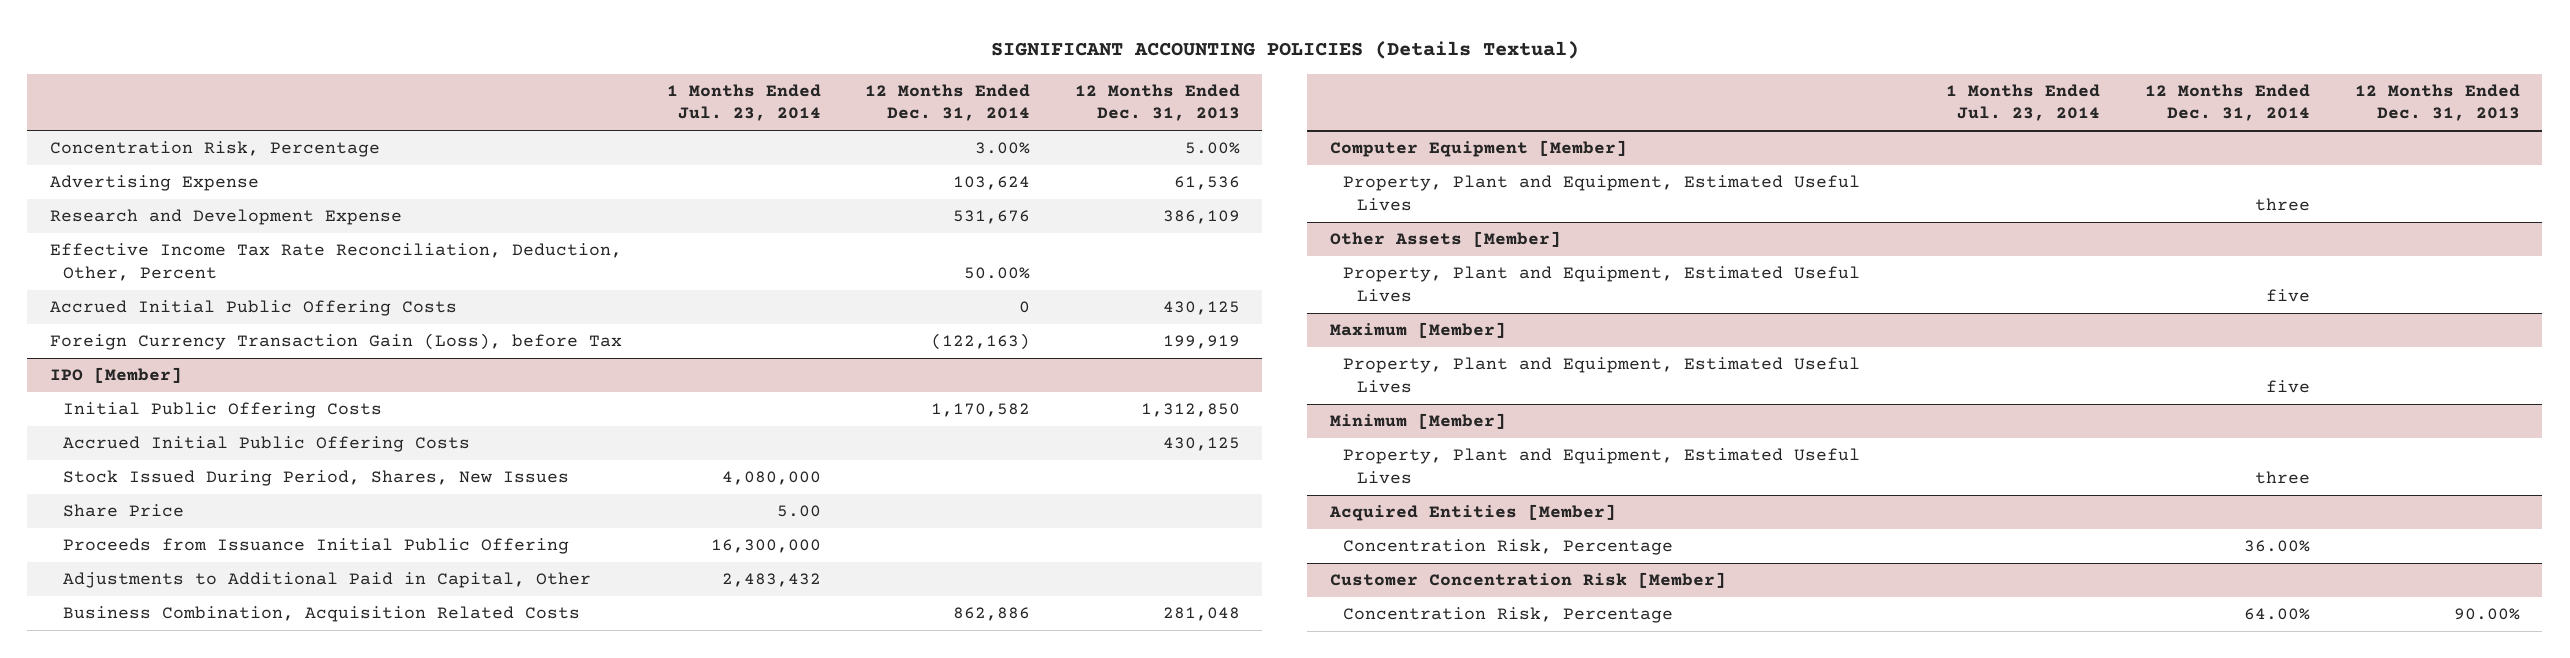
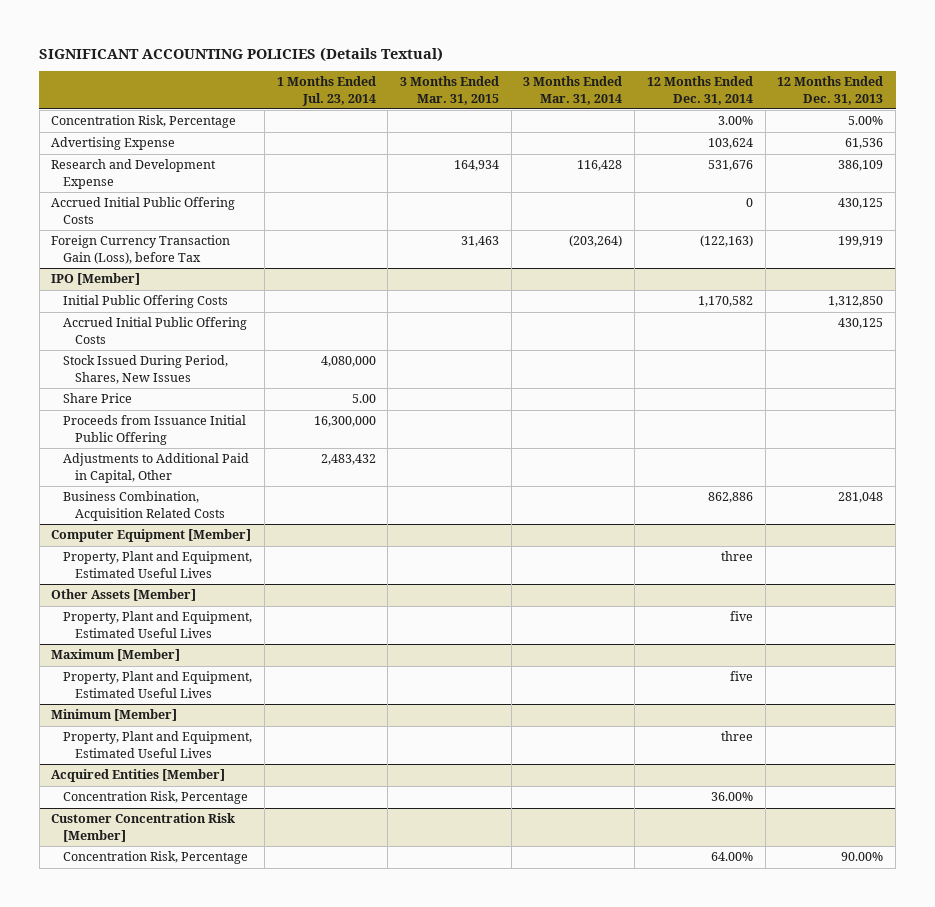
- | 1 Months Ended Jul. 23, 2014 | 12 Months Ended Dec. 31, 2014 | 12 Months Ended Dec. 31, 2013
+ | 1 Months Ended Jul. 23, 2014 | 3 Months Ended Mar. 31, 2015 | 3 Months Ended Mar. 31, 2014 | 12 Months Ended Dec. 31, 2014 | 12 Months Ended Dec. 31, 2013
- Effective Income Tax Rate Reconciliation, Deduction, Other, Percent | | 50.00% |

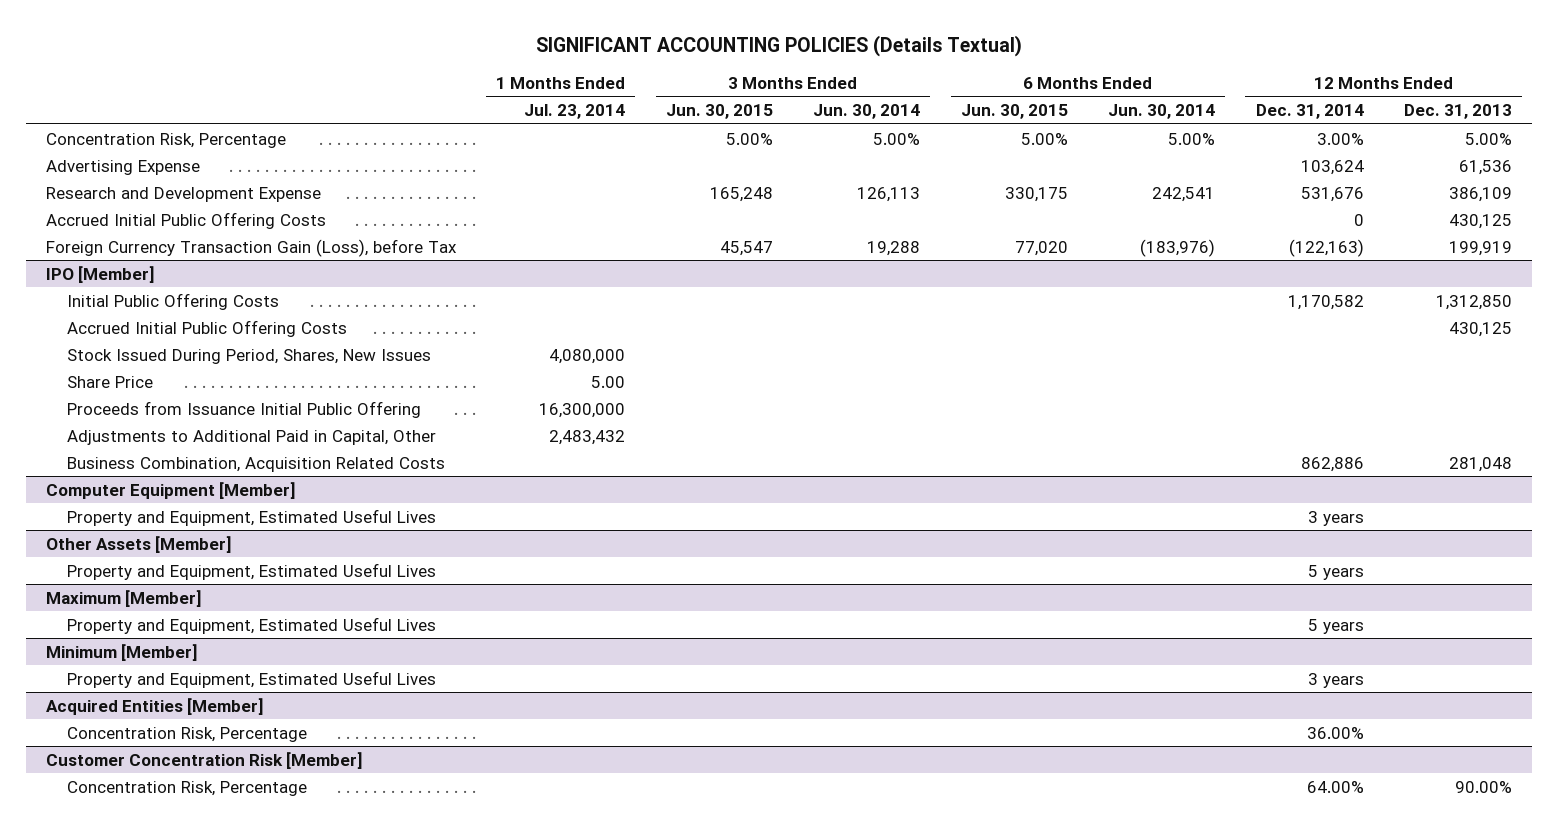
- | 1 Months Ended Jul. 23, 2014 | 3 Months Ended Mar. 31, 2015 | 3 Months Ended Mar. 31, 2014 | 12 Months Ended Dec. 31, 2014 | 12 Months Ended Dec. 31, 2013
+ | 1 Months Ended Jul. 23, 2014 | 3 Months Ended Jun. 30, 2015 | 3 Months Ended Jun. 30, 2014 | 6 Months Ended Jun. 30, 2015 | 6 Months Ended Jun. 30, 2014 | 12 Months Ended Dec. 31, 2014 | 12 Months Ended Dec. 31, 2013
@ Computer Equipment [Member]
- Property, Plant and Equipment, Estimated Useful Lives | | | | three |
+ Property and Equipment, Estimated Useful Lives | | | | | | 3 years |
@ Other Assets [Member]
- Property, Plant and Equipment, Estimated Useful Lives | | | | five |
+ Property and Equipment, Estimated Useful Lives | | | | | | 5 years |
@ Maximum [Member]
- Property, Plant and Equipment, Estimated Useful Lives | | | | five |
+ Property and Equipment, Estimated Useful Lives | | | | | | 5 years |
@ Minimum [Member]
- Property, Plant and Equipment, Estimated Useful Lives | | | | three |
+ Property and Equipment, Estimated Useful Lives | | | | | | 3 years |

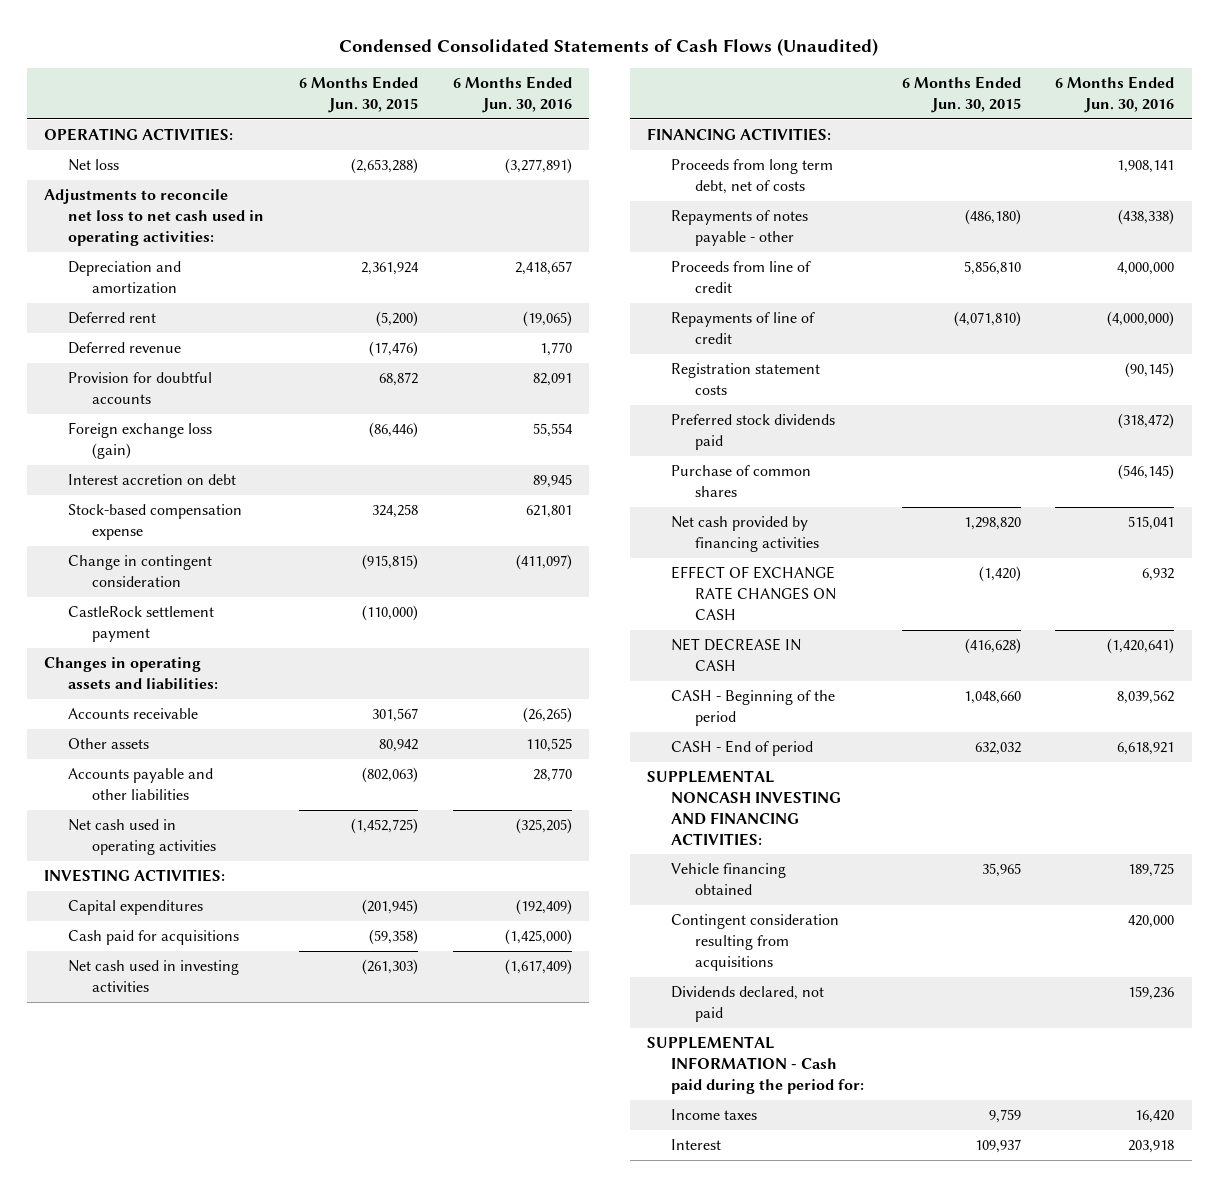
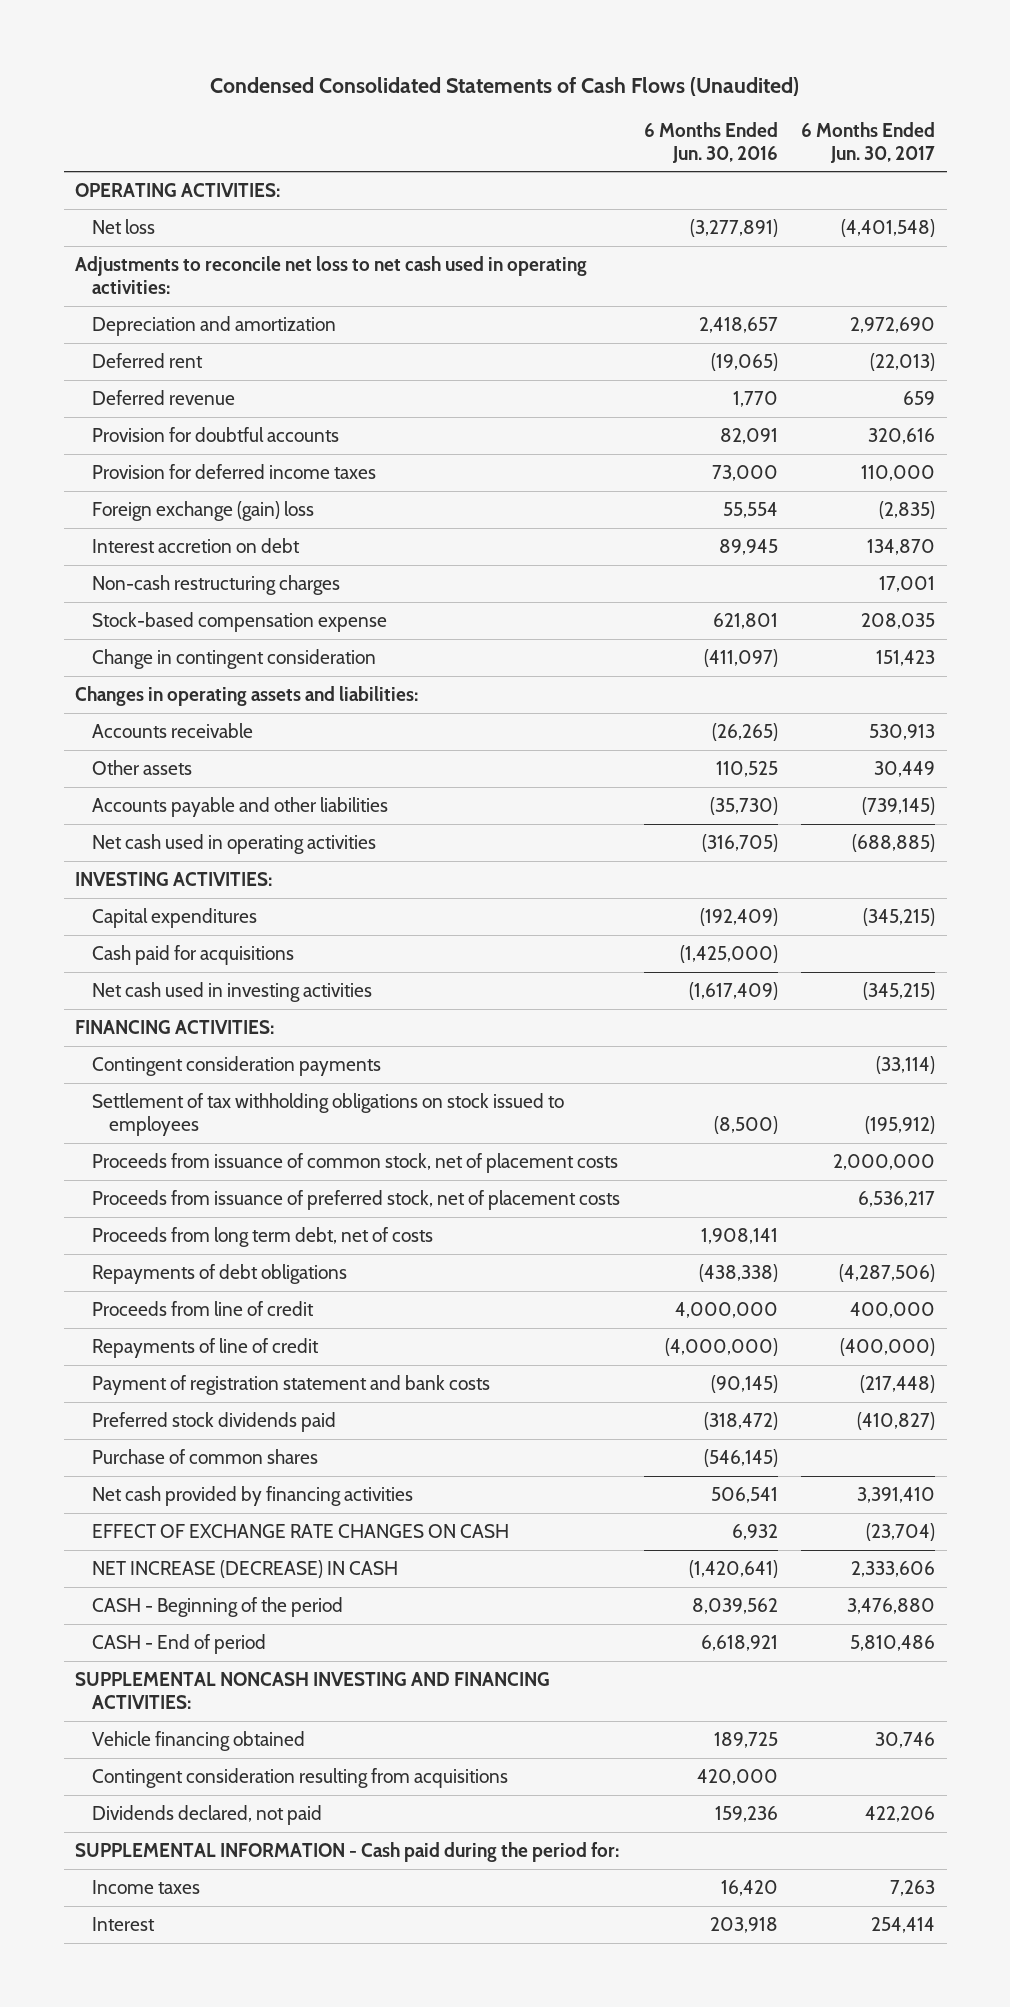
- | 6 Months Ended Jun. 30, 2015 | 6 Months Ended Jun. 30, 2016
+ | 6 Months Ended Jun. 30, 2016 | 6 Months Ended Jun. 30, 2017
- Foreign exchange loss (gain) | (86,446) | 55,554
+ Provision for deferred income taxes | 73,000 | 110,000
+ Foreign exchange (gain) loss | 55,554 | (2,835)
+ Non-cash restructuring charges | | 17,001
- CastleRock settlement payment | (110,000) |
- Accounts payable and other liabilities | (802,063) | 28,770
- Net cash used in operating activities | (1,452,725) | (325,205)
+ Accounts payable and other liabilities | (35,730) | (739,145)
+ Net cash used in operating activities | (316,705) | (688,885)
+ Contingent consideration payments | | (33,114)
+ Settlement of tax withholding obligations on stock issued to employees | (8,500) | (195,912)
+ Proceeds from issuance of common stock, net of placement costs | | 2,000,000
+ Proceeds from issuance of preferred stock, net of placement costs | | 6,536,217
- Repayments of notes payable - other | (486,180) | (438,338)
+ Repayments of debt obligations | (438,338) | (4,287,506)
- Registration statement costs | | (90,145)
+ Payment of registration statement and bank costs | (90,145) | (217,448)
- Net cash provided by financing activities | 1,298,820 | 515,041
+ Net cash provided by financing activities | 506,541 | 3,391,410
- NET DECREASE IN CASH | (416,628) | (1,420,641)
+ NET INCREASE (DECREASE) IN CASH | (1,420,641) | 2,333,606

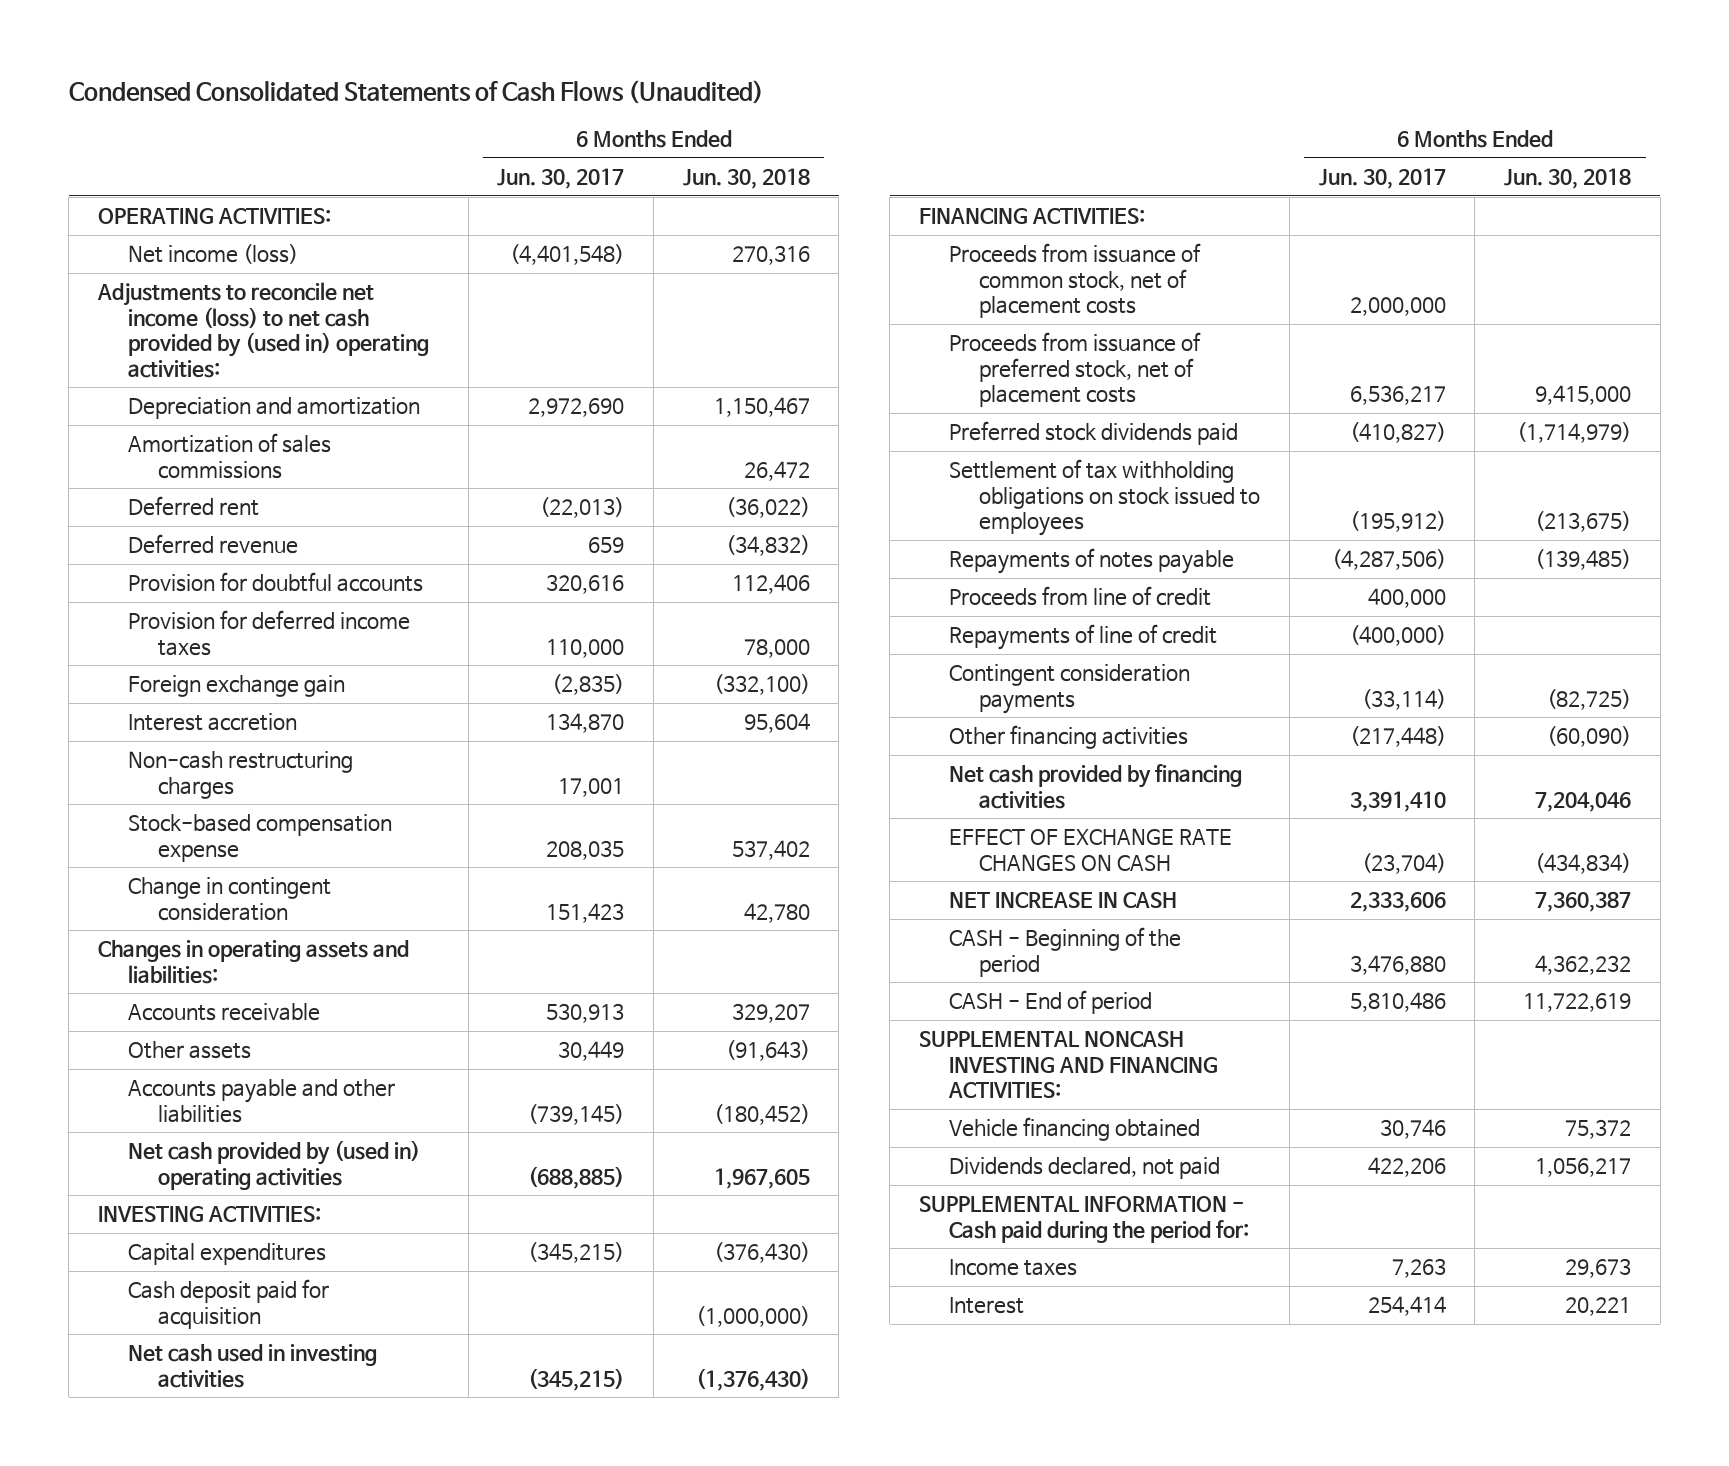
- | 6 Months Ended Jun. 30, 2016 | 6 Months Ended Jun. 30, 2017
+ | 6 Months Ended Jun. 30, 2017 | 6 Months Ended Jun. 30, 2018
- Net loss | (3,277,891) | (4,401,548)
- Adjustments to reconcile net loss to net cash used in operating activities:
+ Net income (loss) | (4,401,548) | 270,316
+ Adjustments to reconcile net income (loss) to net cash provided by (used in) operating activities:
+ Amortization of sales commissions | | 26,472
- Foreign exchange (gain) loss | 55,554 | (2,835)
- Interest accretion on debt | 89,945 | 134,870
+ Foreign exchange gain | (2,835) | (332,100)
+ Interest accretion | 134,870 | 95,604
- Net cash used in operating activities | (316,705) | (688,885)
+ Net cash provided by (used in) operating activities | (688,885) | 1,967,605
- Cash paid for acquisitions | (1,425,000) |
+ Cash deposit paid for acquisition | | (1,000,000)
- Proceeds from long term debt, net of costs | 1,908,141 |
- Repayments of debt obligations | (438,338) | (4,287,506)
moved up: Preferred stock dividends paid | (410,827) | (1,714,979)
moved down: Settlement of tax withholding obligations on stock issued to employees | (195,912) | (213,675)
+ Repayments of notes payable | (4,287,506) | (139,485)
- Payment of registration statement and bank costs | (90,145) | (217,448)
- Purchase of common shares | (546,145) |
moved down: Contingent consideration payments | (33,114) | (82,725)
+ Other financing activities | (217,448) | (60,090)
- NET INCREASE (DECREASE) IN CASH | (1,420,641) | 2,333,606
+ NET INCREASE IN CASH | 2,333,606 | 7,360,387
- Contingent consideration resulting from acquisitions | 420,000 |

